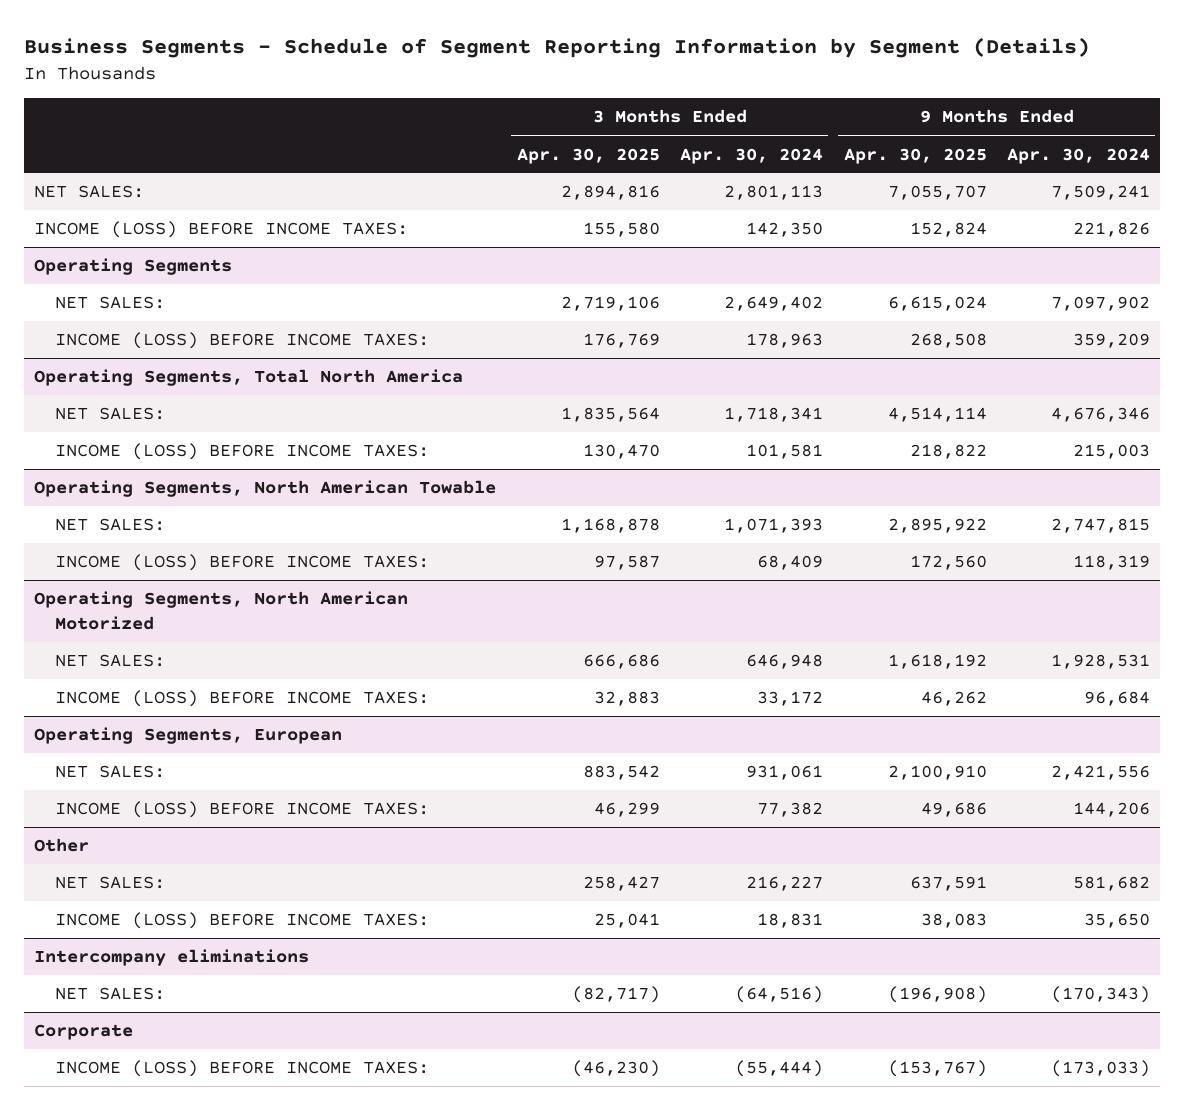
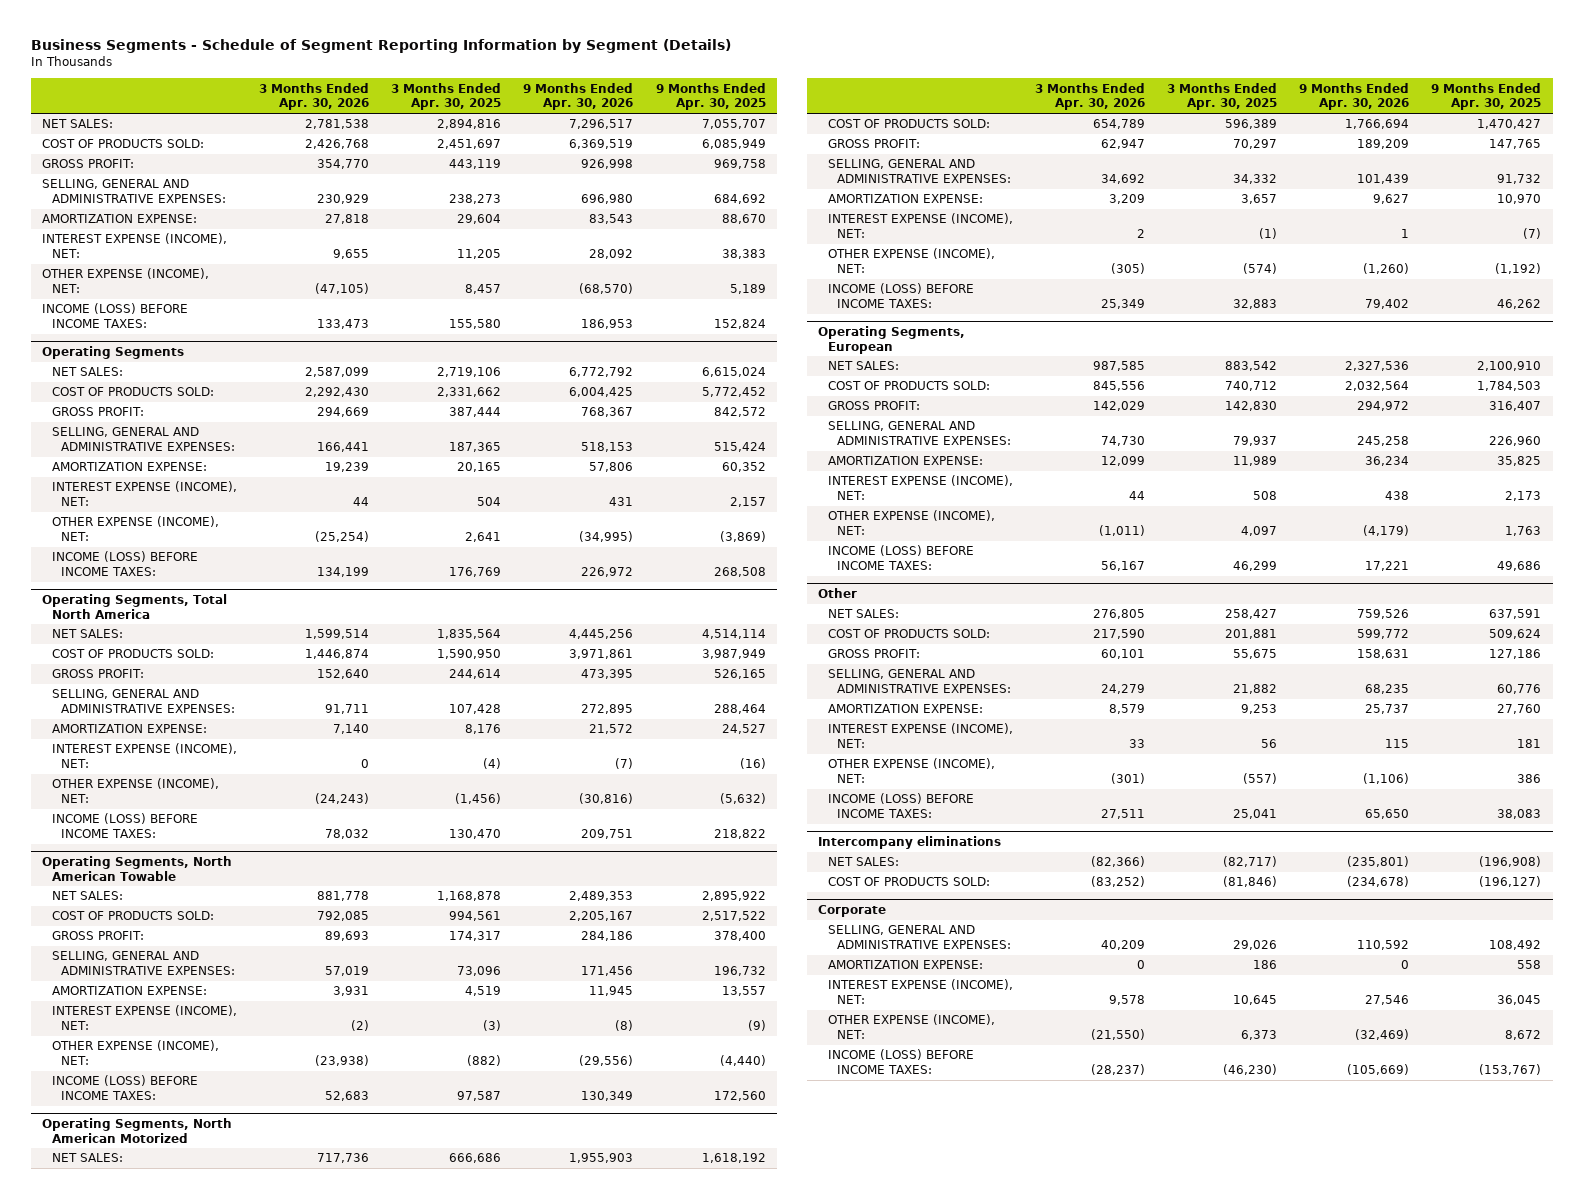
- | 3 Months Ended Apr. 30, 2025 | 3 Months Ended Apr. 30, 2024 | 9 Months Ended Apr. 30, 2025 | 9 Months Ended Apr. 30, 2024
+ | 3 Months Ended Apr. 30, 2026 | 3 Months Ended Apr. 30, 2025 | 9 Months Ended Apr. 30, 2026 | 9 Months Ended Apr. 30, 2025
+ COST OF PRODUCTS SOLD: | 2,426,768 | 2,451,697 | 6,369,519 | 6,085,949
+ GROSS PROFIT: | 354,770 | 443,119 | 926,998 | 969,758
+ SELLING, GENERAL AND ADMINISTRATIVE EXPENSES: | 230,929 | 238,273 | 696,980 | 684,692
+ AMORTIZATION EXPENSE: | 27,818 | 29,604 | 83,543 | 88,670
+ INTEREST EXPENSE (INCOME), NET: | 9,655 | 11,205 | 28,092 | 38,383
+ OTHER EXPENSE (INCOME), NET: | (47,105) | 8,457 | (68,570) | 5,189
@ Operating Segments
+ COST OF PRODUCTS SOLD: | 2,292,430 | 2,331,662 | 6,004,425 | 5,772,452
+ GROSS PROFIT: | 294,669 | 387,444 | 768,367 | 842,572
+ SELLING, GENERAL AND ADMINISTRATIVE EXPENSES: | 166,441 | 187,365 | 518,153 | 515,424
+ AMORTIZATION EXPENSE: | 19,239 | 20,165 | 57,806 | 60,352
+ INTEREST EXPENSE (INCOME), NET: | 44 | 504 | 431 | 2,157
+ OTHER EXPENSE (INCOME), NET: | (25,254) | 2,641 | (34,995) | (3,869)
@ Operating Segments, Total North America
+ COST OF PRODUCTS SOLD: | 1,446,874 | 1,590,950 | 3,971,861 | 3,987,949
+ GROSS PROFIT: | 152,640 | 244,614 | 473,395 | 526,165
+ SELLING, GENERAL AND ADMINISTRATIVE EXPENSES: | 91,711 | 107,428 | 272,895 | 288,464
+ AMORTIZATION EXPENSE: | 7,140 | 8,176 | 21,572 | 24,527
+ INTEREST EXPENSE (INCOME), NET: | 0 | (4) | (7) | (16)
+ OTHER EXPENSE (INCOME), NET: | (24,243) | (1,456) | (30,816) | (5,632)
@ Operating Segments, North American Towable
+ COST OF PRODUCTS SOLD: | 792,085 | 994,561 | 2,205,167 | 2,517,522
+ GROSS PROFIT: | 89,693 | 174,317 | 284,186 | 378,400
+ SELLING, GENERAL AND ADMINISTRATIVE EXPENSES: | 57,019 | 73,096 | 171,456 | 196,732
+ AMORTIZATION EXPENSE: | 3,931 | 4,519 | 11,945 | 13,557
+ INTEREST EXPENSE (INCOME), NET: | (2) | (3) | (8) | (9)
+ OTHER EXPENSE (INCOME), NET: | (23,938) | (882) | (29,556) | (4,440)
@ Operating Segments, North American Motorized
+ COST OF PRODUCTS SOLD: | 654,789 | 596,389 | 1,766,694 | 1,470,427
+ GROSS PROFIT: | 62,947 | 70,297 | 189,209 | 147,765
+ SELLING, GENERAL AND ADMINISTRATIVE EXPENSES: | 34,692 | 34,332 | 101,439 | 91,732
+ AMORTIZATION EXPENSE: | 3,209 | 3,657 | 9,627 | 10,970
+ INTEREST EXPENSE (INCOME), NET: | 2 | (1) | 1 | (7)
+ OTHER EXPENSE (INCOME), NET: | (305) | (574) | (1,260) | (1,192)
@ Operating Segments, European
+ COST OF PRODUCTS SOLD: | 845,556 | 740,712 | 2,032,564 | 1,784,503
+ GROSS PROFIT: | 142,029 | 142,830 | 294,972 | 316,407
+ SELLING, GENERAL AND ADMINISTRATIVE EXPENSES: | 74,730 | 79,937 | 245,258 | 226,960
+ AMORTIZATION EXPENSE: | 12,099 | 11,989 | 36,234 | 35,825
+ INTEREST EXPENSE (INCOME), NET: | 44 | 508 | 438 | 2,173
+ OTHER EXPENSE (INCOME), NET: | (1,011) | 4,097 | (4,179) | 1,763
@ Other
+ COST OF PRODUCTS SOLD: | 217,590 | 201,881 | 599,772 | 509,624
+ GROSS PROFIT: | 60,101 | 55,675 | 158,631 | 127,186
+ SELLING, GENERAL AND ADMINISTRATIVE EXPENSES: | 24,279 | 21,882 | 68,235 | 60,776
+ AMORTIZATION EXPENSE: | 8,579 | 9,253 | 25,737 | 27,760
+ INTEREST EXPENSE (INCOME), NET: | 33 | 56 | 115 | 181
+ OTHER EXPENSE (INCOME), NET: | (301) | (557) | (1,106) | 386
@ Intercompany eliminations
+ COST OF PRODUCTS SOLD: | (83,252) | (81,846) | (234,678) | (196,127)
@ Corporate
+ SELLING, GENERAL AND ADMINISTRATIVE EXPENSES: | 40,209 | 29,026 | 110,592 | 108,492
+ AMORTIZATION EXPENSE: | 0 | 186 | 0 | 558
+ INTEREST EXPENSE (INCOME), NET: | 9,578 | 10,645 | 27,546 | 36,045
+ OTHER EXPENSE (INCOME), NET: | (21,550) | 6,373 | (32,469) | 8,672

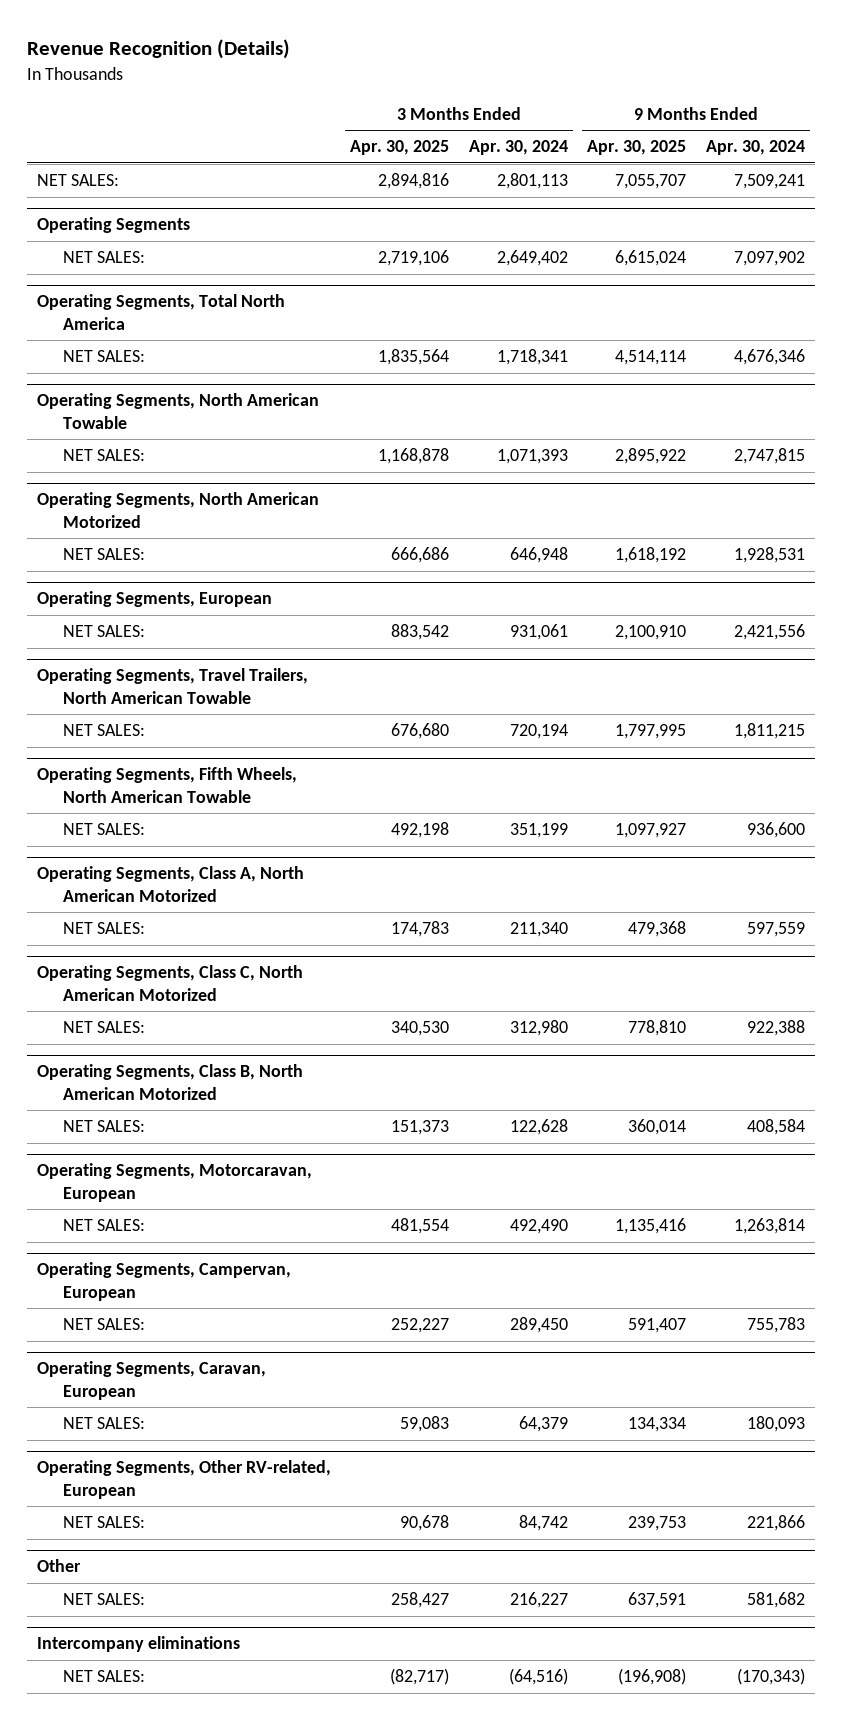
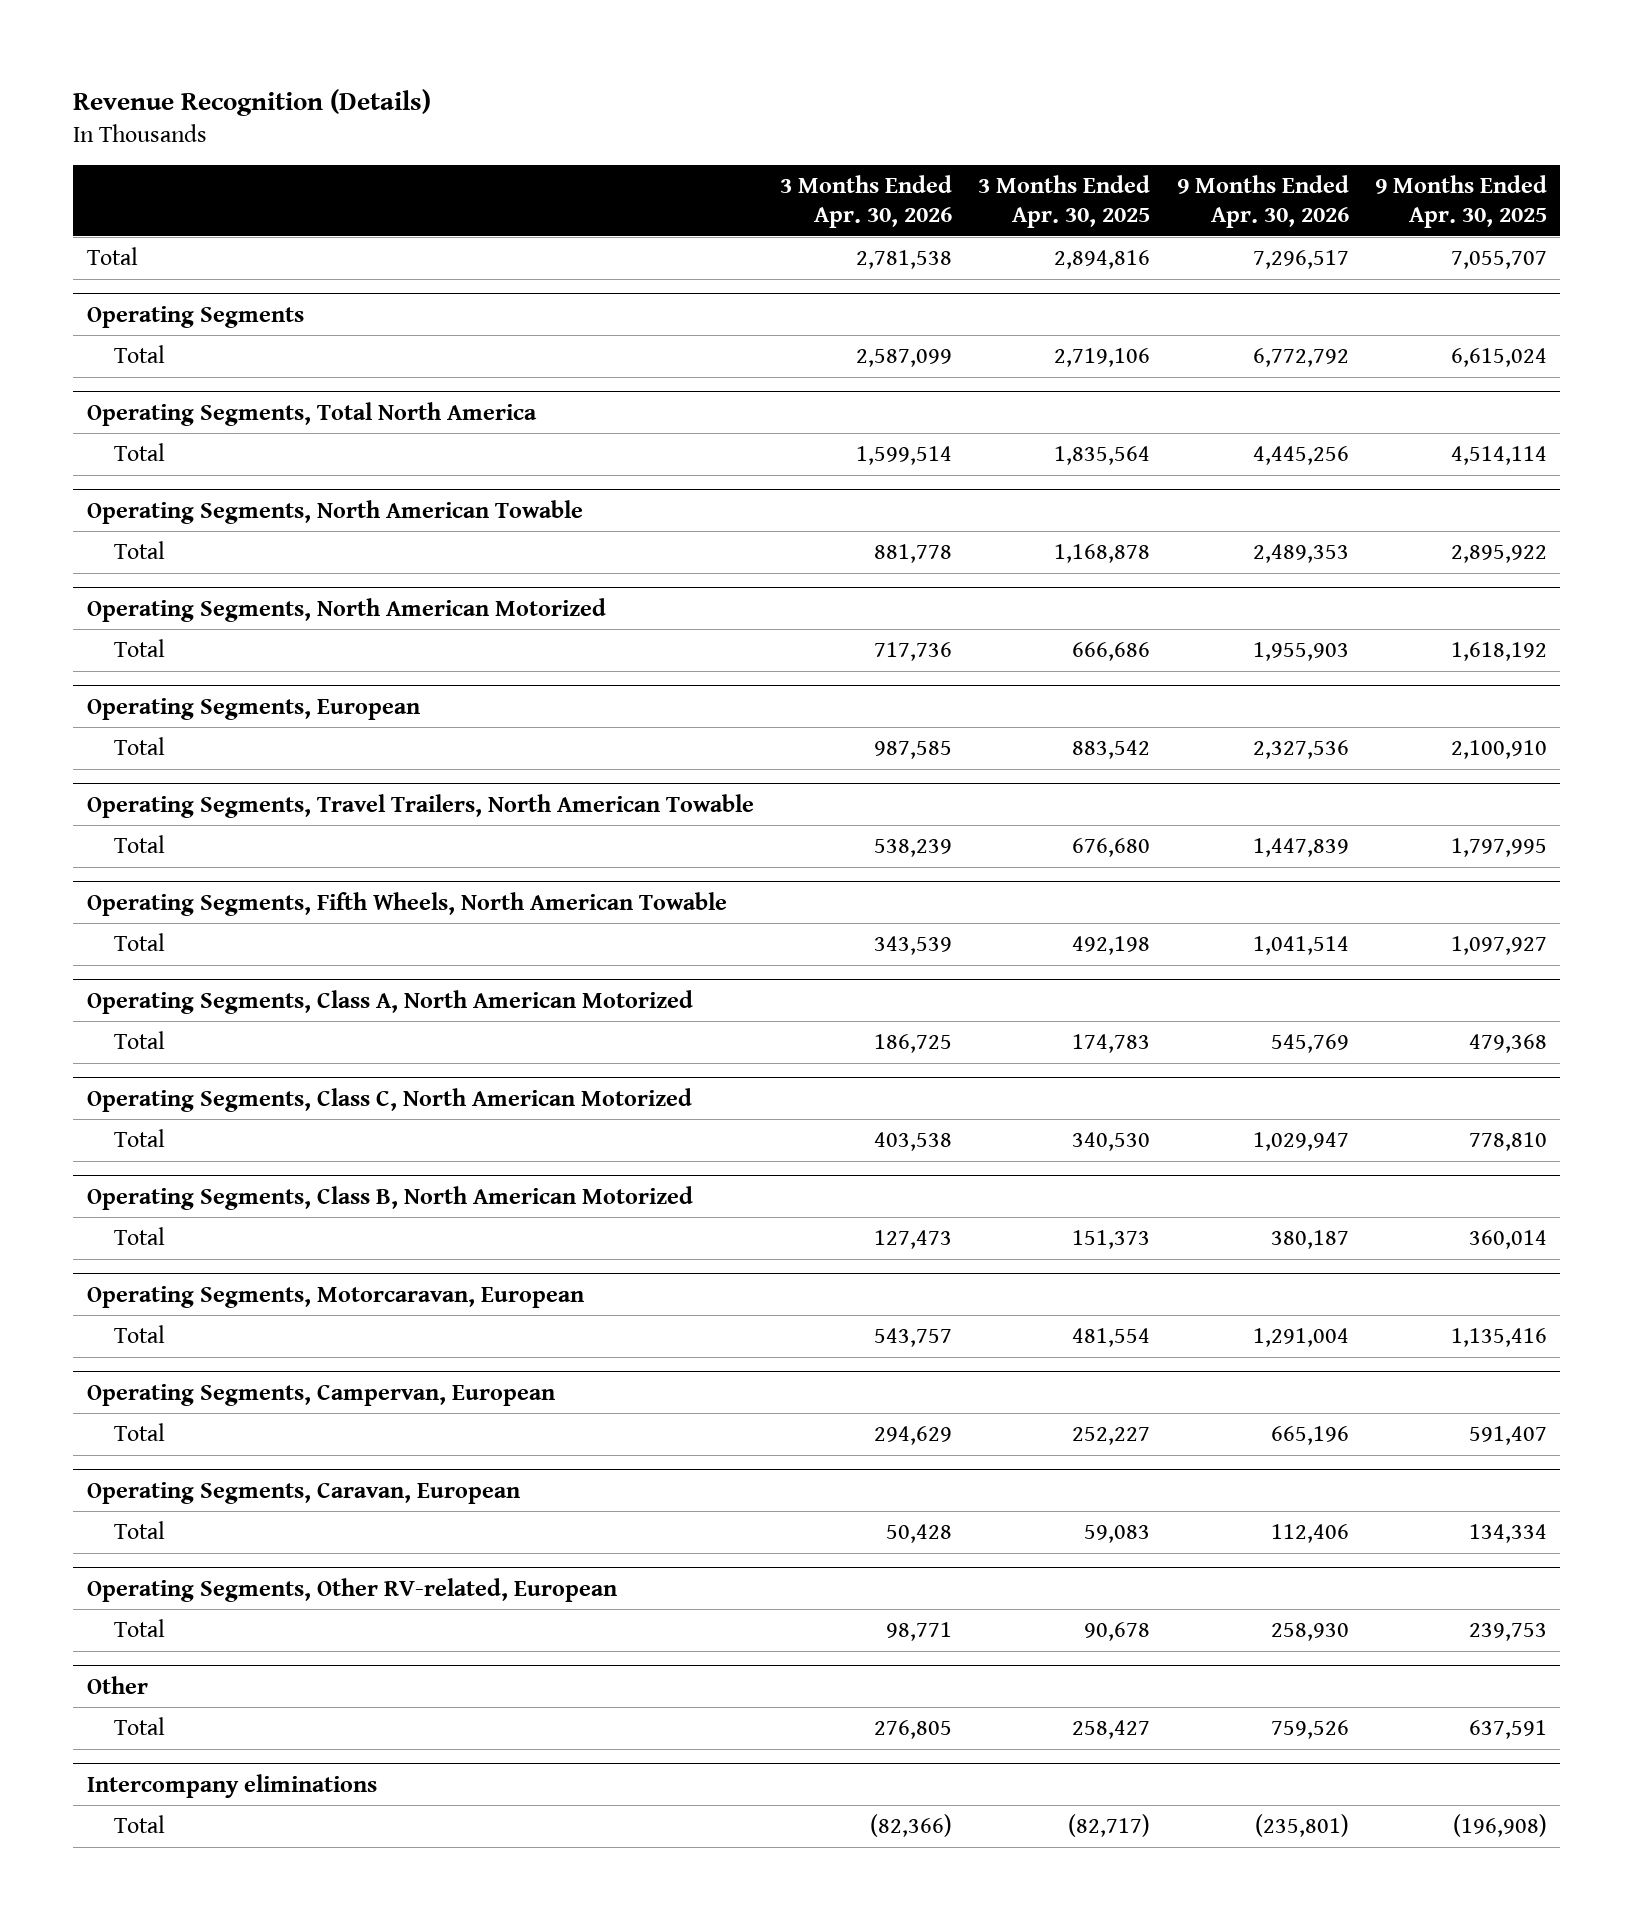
- | 3 Months Ended Apr. 30, 2025 | 3 Months Ended Apr. 30, 2024 | 9 Months Ended Apr. 30, 2025 | 9 Months Ended Apr. 30, 2024
+ | 3 Months Ended Apr. 30, 2026 | 3 Months Ended Apr. 30, 2025 | 9 Months Ended Apr. 30, 2026 | 9 Months Ended Apr. 30, 2025
- NET SALES: | 2,894,816 | 2,801,113 | 7,055,707 | 7,509,241
+ Total | 2,781,538 | 2,894,816 | 7,296,517 | 7,055,707
@ Operating Segments
- NET SALES: | 2,719,106 | 2,649,402 | 6,615,024 | 7,097,902
+ Total | 2,587,099 | 2,719,106 | 6,772,792 | 6,615,024
@ Operating Segments, Total North America
- NET SALES: | 1,835,564 | 1,718,341 | 4,514,114 | 4,676,346
+ Total | 1,599,514 | 1,835,564 | 4,445,256 | 4,514,114
@ Operating Segments, North American Towable
- NET SALES: | 1,168,878 | 1,071,393 | 2,895,922 | 2,747,815
+ Total | 881,778 | 1,168,878 | 2,489,353 | 2,895,922
@ Operating Segments, North American Motorized
- NET SALES: | 666,686 | 646,948 | 1,618,192 | 1,928,531
+ Total | 717,736 | 666,686 | 1,955,903 | 1,618,192
@ Operating Segments, European
- NET SALES: | 883,542 | 931,061 | 2,100,910 | 2,421,556
+ Total | 987,585 | 883,542 | 2,327,536 | 2,100,910
@ Operating Segments, Travel Trailers, North American Towable
- NET SALES: | 676,680 | 720,194 | 1,797,995 | 1,811,215
+ Total | 538,239 | 676,680 | 1,447,839 | 1,797,995
@ Operating Segments, Fifth Wheels, North American Towable
- NET SALES: | 492,198 | 351,199 | 1,097,927 | 936,600
+ Total | 343,539 | 492,198 | 1,041,514 | 1,097,927
@ Operating Segments, Class A, North American Motorized
- NET SALES: | 174,783 | 211,340 | 479,368 | 597,559
+ Total | 186,725 | 174,783 | 545,769 | 479,368
@ Operating Segments, Class C, North American Motorized
- NET SALES: | 340,530 | 312,980 | 778,810 | 922,388
+ Total | 403,538 | 340,530 | 1,029,947 | 778,810
@ Operating Segments, Class B, North American Motorized
- NET SALES: | 151,373 | 122,628 | 360,014 | 408,584
+ Total | 127,473 | 151,373 | 380,187 | 360,014
@ Operating Segments, Motorcaravan, European
- NET SALES: | 481,554 | 492,490 | 1,135,416 | 1,263,814
+ Total | 543,757 | 481,554 | 1,291,004 | 1,135,416
@ Operating Segments, Campervan, European
- NET SALES: | 252,227 | 289,450 | 591,407 | 755,783
+ Total | 294,629 | 252,227 | 665,196 | 591,407
@ Operating Segments, Caravan, European
- NET SALES: | 59,083 | 64,379 | 134,334 | 180,093
+ Total | 50,428 | 59,083 | 112,406 | 134,334
@ Operating Segments, Other RV-related, European
- NET SALES: | 90,678 | 84,742 | 239,753 | 221,866
+ Total | 98,771 | 90,678 | 258,930 | 239,753
@ Other
- NET SALES: | 258,427 | 216,227 | 637,591 | 581,682
+ Total | 276,805 | 258,427 | 759,526 | 637,591
@ Intercompany eliminations
- NET SALES: | (82,717) | (64,516) | (196,908) | (170,343)
+ Total | (82,366) | (82,717) | (235,801) | (196,908)

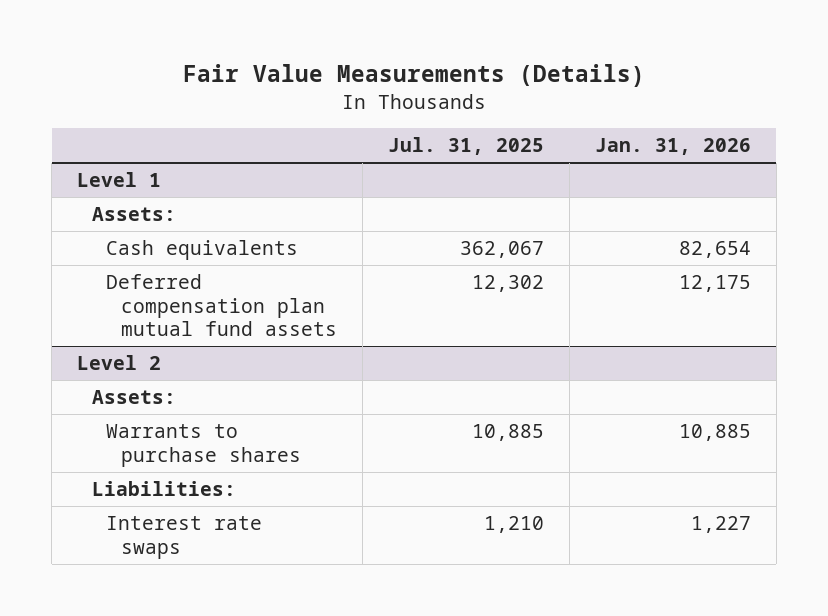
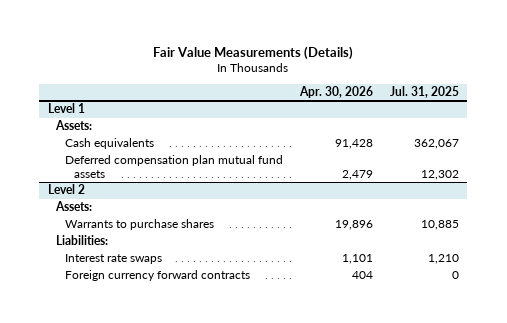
- | Jul. 31, 2025 | Jan. 31, 2026
+ | Apr. 30, 2026 | Jul. 31, 2025
@ Level 2
+ Foreign currency forward contracts | 404 | 0

